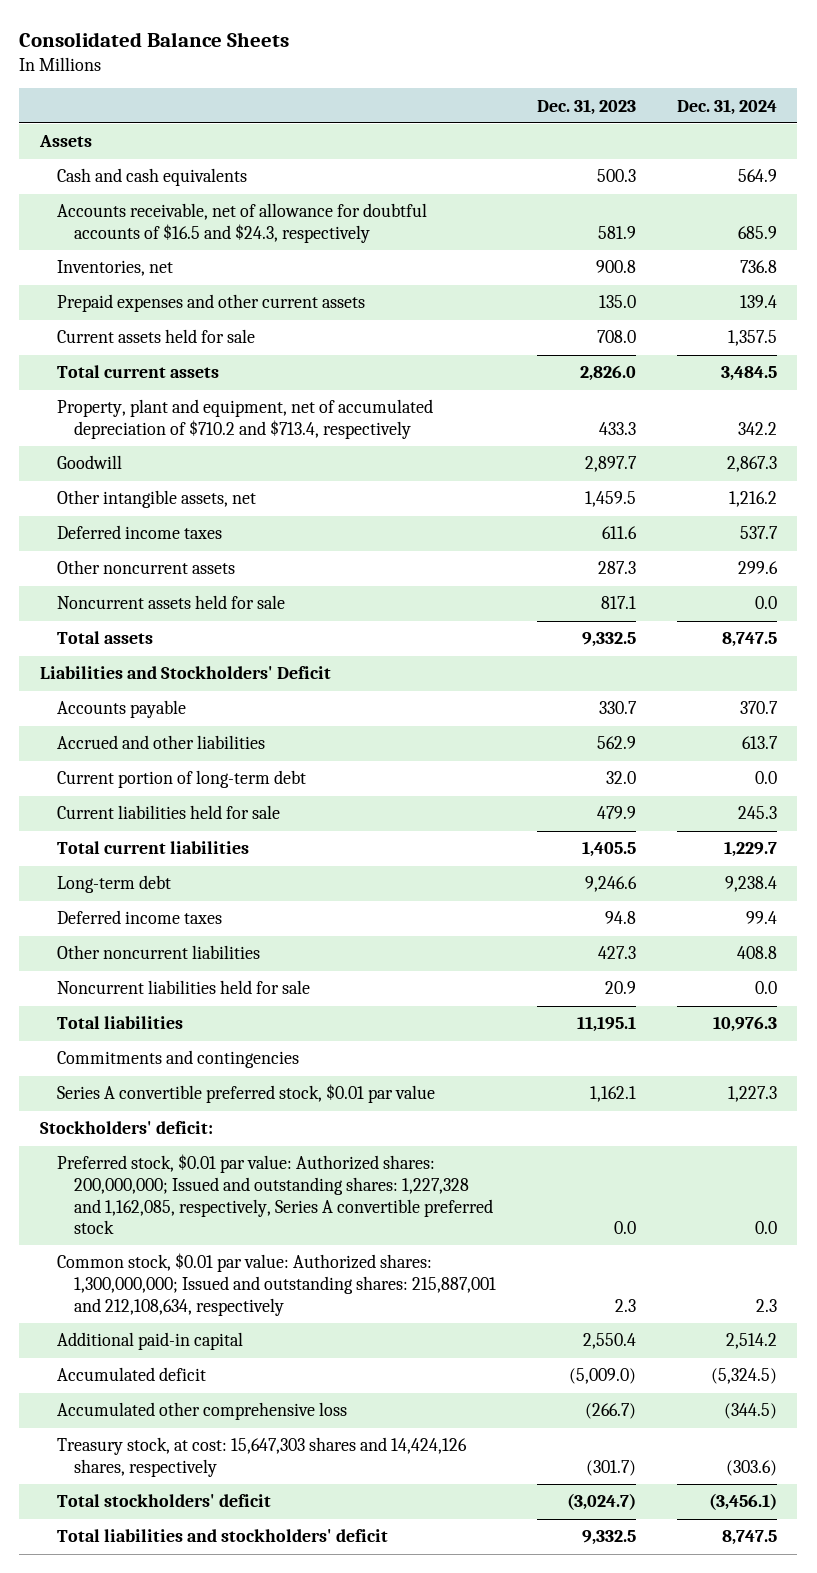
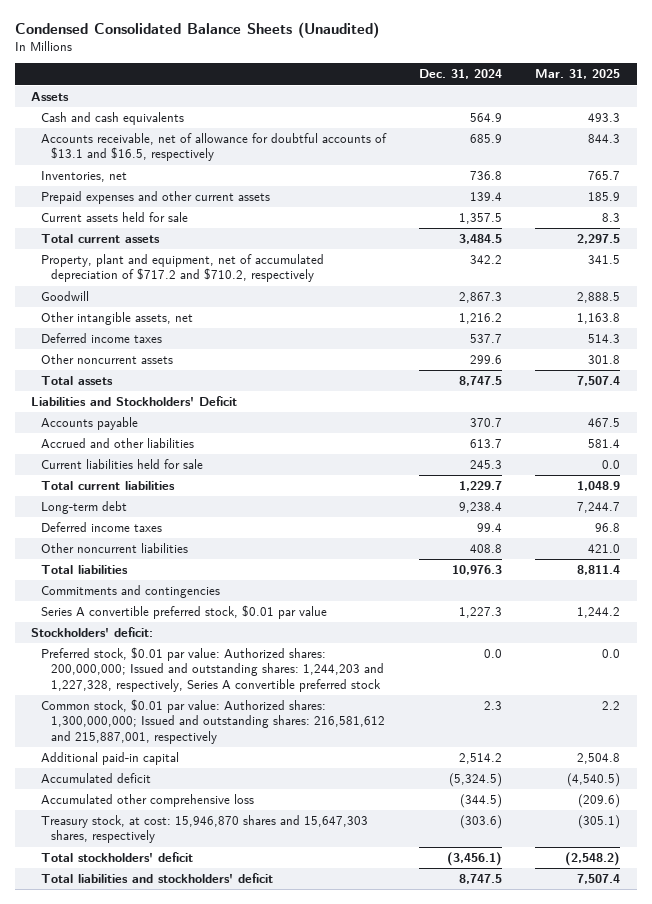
- Consolidated Balance Sheets
+ Condensed Consolidated Balance Sheets (Unaudited)
- | Dec. 31, 2023 | Dec. 31, 2024
+ | Dec. 31, 2024 | Mar. 31, 2025
- Accounts receivable, net of allowance for doubtful accounts of $16.5 and $24.3, respectively | 581.9 | 685.9
+ Accounts receivable, net of allowance for doubtful accounts of $13.1 and $16.5, respectively | 685.9 | 844.3
- Property, plant and equipment, net of accumulated depreciation of $710.2 and $713.4, respectively | 433.3 | 342.2
+ Property, plant and equipment, net of accumulated depreciation of $717.2 and $710.2, respectively | 342.2 | 341.5
- Noncurrent assets held for sale | 817.1 | 0.0
- Current portion of long-term debt | 32.0 | 0.0
- Noncurrent liabilities held for sale | 20.9 | 0.0
- Preferred stock, $0.01 par value: Authorized shares: 200,000,000; Issued and outstanding shares: 1,227,328 and 1,162,085, respectively, Series A convertible preferred stock | 0.0 | 0.0
- Common stock, $0.01 par value: Authorized shares: 1,300,000,000; Issued and outstanding shares: 215,887,001 and 212,108,634, respectively | 2.3 | 2.3
+ Preferred stock, $0.01 par value: Authorized shares: 200,000,000; Issued and outstanding shares: 1,244,203 and 1,227,328, respectively, Series A convertible preferred stock | 0.0 | 0.0
+ Common stock, $0.01 par value: Authorized shares: 1,300,000,000; Issued and outstanding shares: 216,581,612 and 215,887,001, respectively | 2.3 | 2.2
- Treasury stock, at cost: 15,647,303 shares and 14,424,126 shares, respectively | (301.7) | (303.6)
+ Treasury stock, at cost: 15,946,870 shares and 15,647,303 shares, respectively | (303.6) | (305.1)

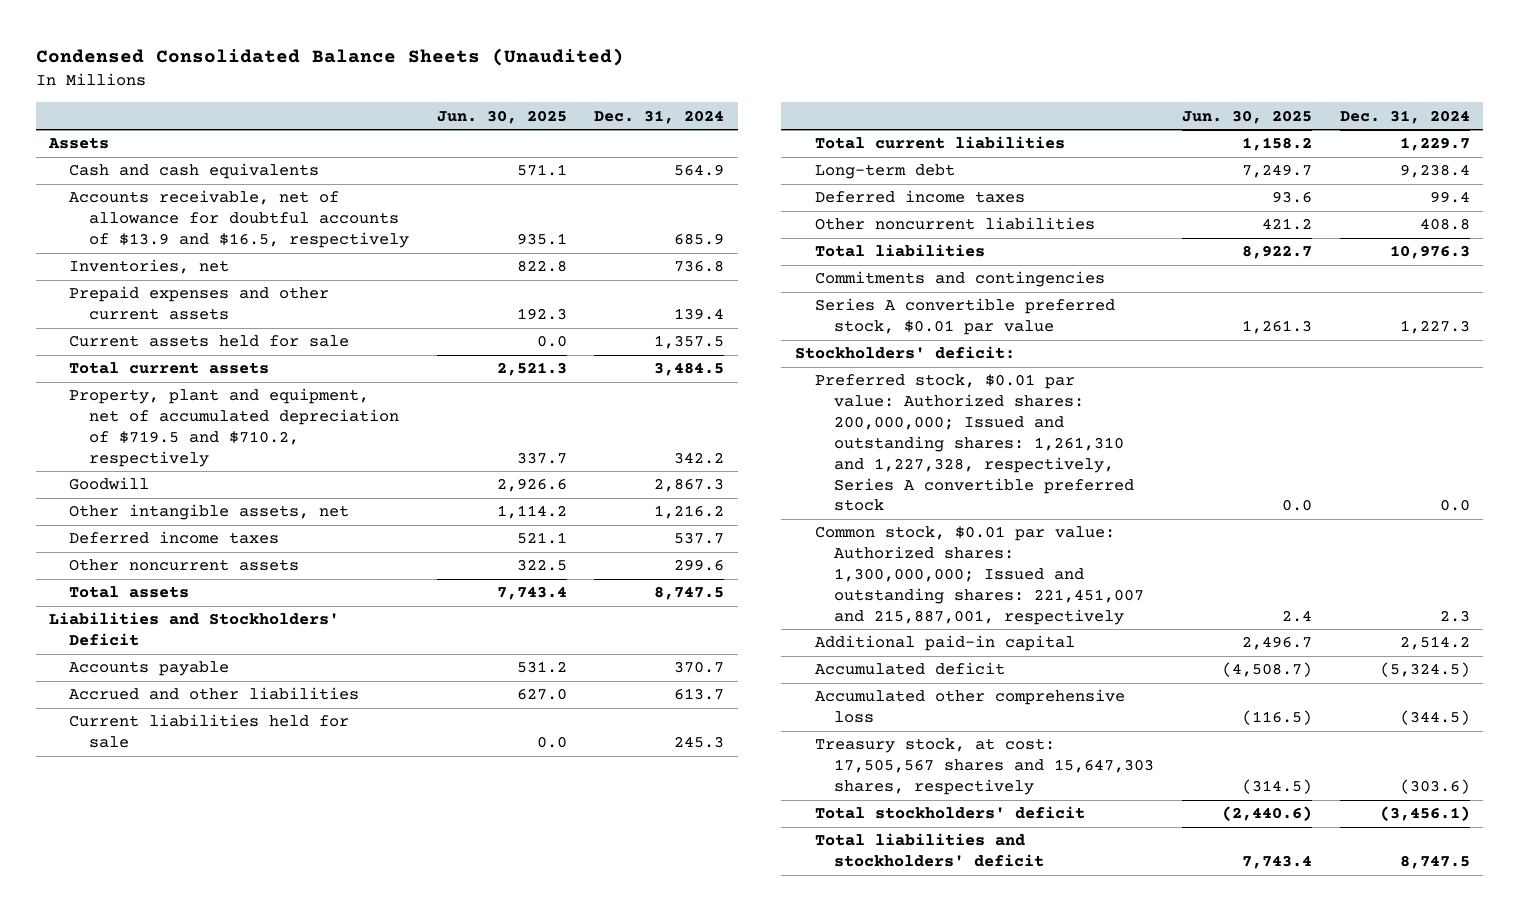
- | Dec. 31, 2024 | Mar. 31, 2025
+ | Jun. 30, 2025 | Dec. 31, 2024
- Accounts receivable, net of allowance for doubtful accounts of $13.1 and $16.5, respectively | 685.9 | 844.3
+ Accounts receivable, net of allowance for doubtful accounts of $13.9 and $16.5, respectively | 935.1 | 685.9
- Property, plant and equipment, net of accumulated depreciation of $717.2 and $710.2, respectively | 342.2 | 341.5
+ Property, plant and equipment, net of accumulated depreciation of $719.5 and $710.2, respectively | 337.7 | 342.2
- Preferred stock, $0.01 par value: Authorized shares: 200,000,000; Issued and outstanding shares: 1,244,203 and 1,227,328, respectively, Series A convertible preferred stock | 0.0 | 0.0
- Common stock, $0.01 par value: Authorized shares: 1,300,000,000; Issued and outstanding shares: 216,581,612 and 215,887,001, respectively | 2.3 | 2.2
+ Preferred stock, $0.01 par value: Authorized shares: 200,000,000; Issued and outstanding shares: 1,261,310 and 1,227,328, respectively, Series A convertible preferred stock | 0.0 | 0.0
+ Common stock, $0.01 par value: Authorized shares: 1,300,000,000; Issued and outstanding shares: 221,451,007 and 215,887,001, respectively | 2.4 | 2.3
- Treasury stock, at cost: 15,946,870 shares and 15,647,303 shares, respectively | (303.6) | (305.1)
+ Treasury stock, at cost: 17,505,567 shares and 15,647,303 shares, respectively | (314.5) | (303.6)

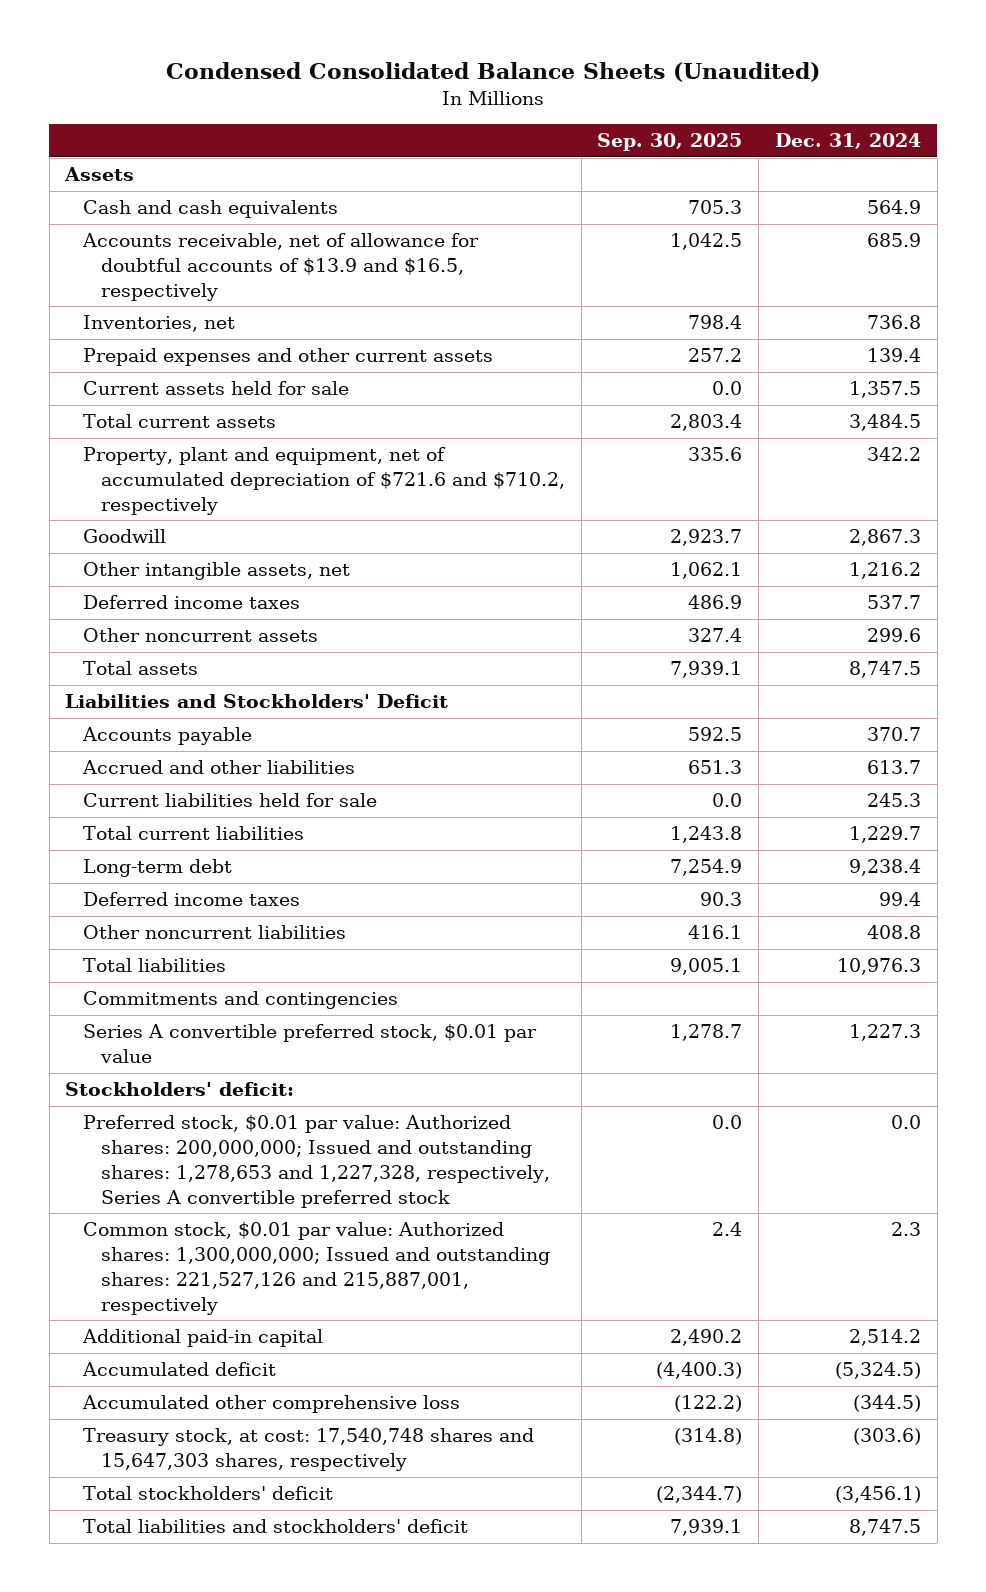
- | Jun. 30, 2025 | Dec. 31, 2024
+ | Sep. 30, 2025 | Dec. 31, 2024
- Property, plant and equipment, net of accumulated depreciation of $719.5 and $710.2, respectively | 337.7 | 342.2
+ Property, plant and equipment, net of accumulated depreciation of $721.6 and $710.2, respectively | 335.6 | 342.2
- Preferred stock, $0.01 par value: Authorized shares: 200,000,000; Issued and outstanding shares: 1,261,310 and 1,227,328, respectively, Series A convertible preferred stock | 0.0 | 0.0
- Common stock, $0.01 par value: Authorized shares: 1,300,000,000; Issued and outstanding shares: 221,451,007 and 215,887,001, respectively | 2.4 | 2.3
+ Preferred stock, $0.01 par value: Authorized shares: 200,000,000; Issued and outstanding shares: 1,278,653 and 1,227,328, respectively, Series A convertible preferred stock | 0.0 | 0.0
+ Common stock, $0.01 par value: Authorized shares: 1,300,000,000; Issued and outstanding shares: 221,527,126 and 215,887,001, respectively | 2.4 | 2.3
- Treasury stock, at cost: 17,505,567 shares and 15,647,303 shares, respectively | (314.5) | (303.6)
+ Treasury stock, at cost: 17,540,748 shares and 15,647,303 shares, respectively | (314.8) | (303.6)

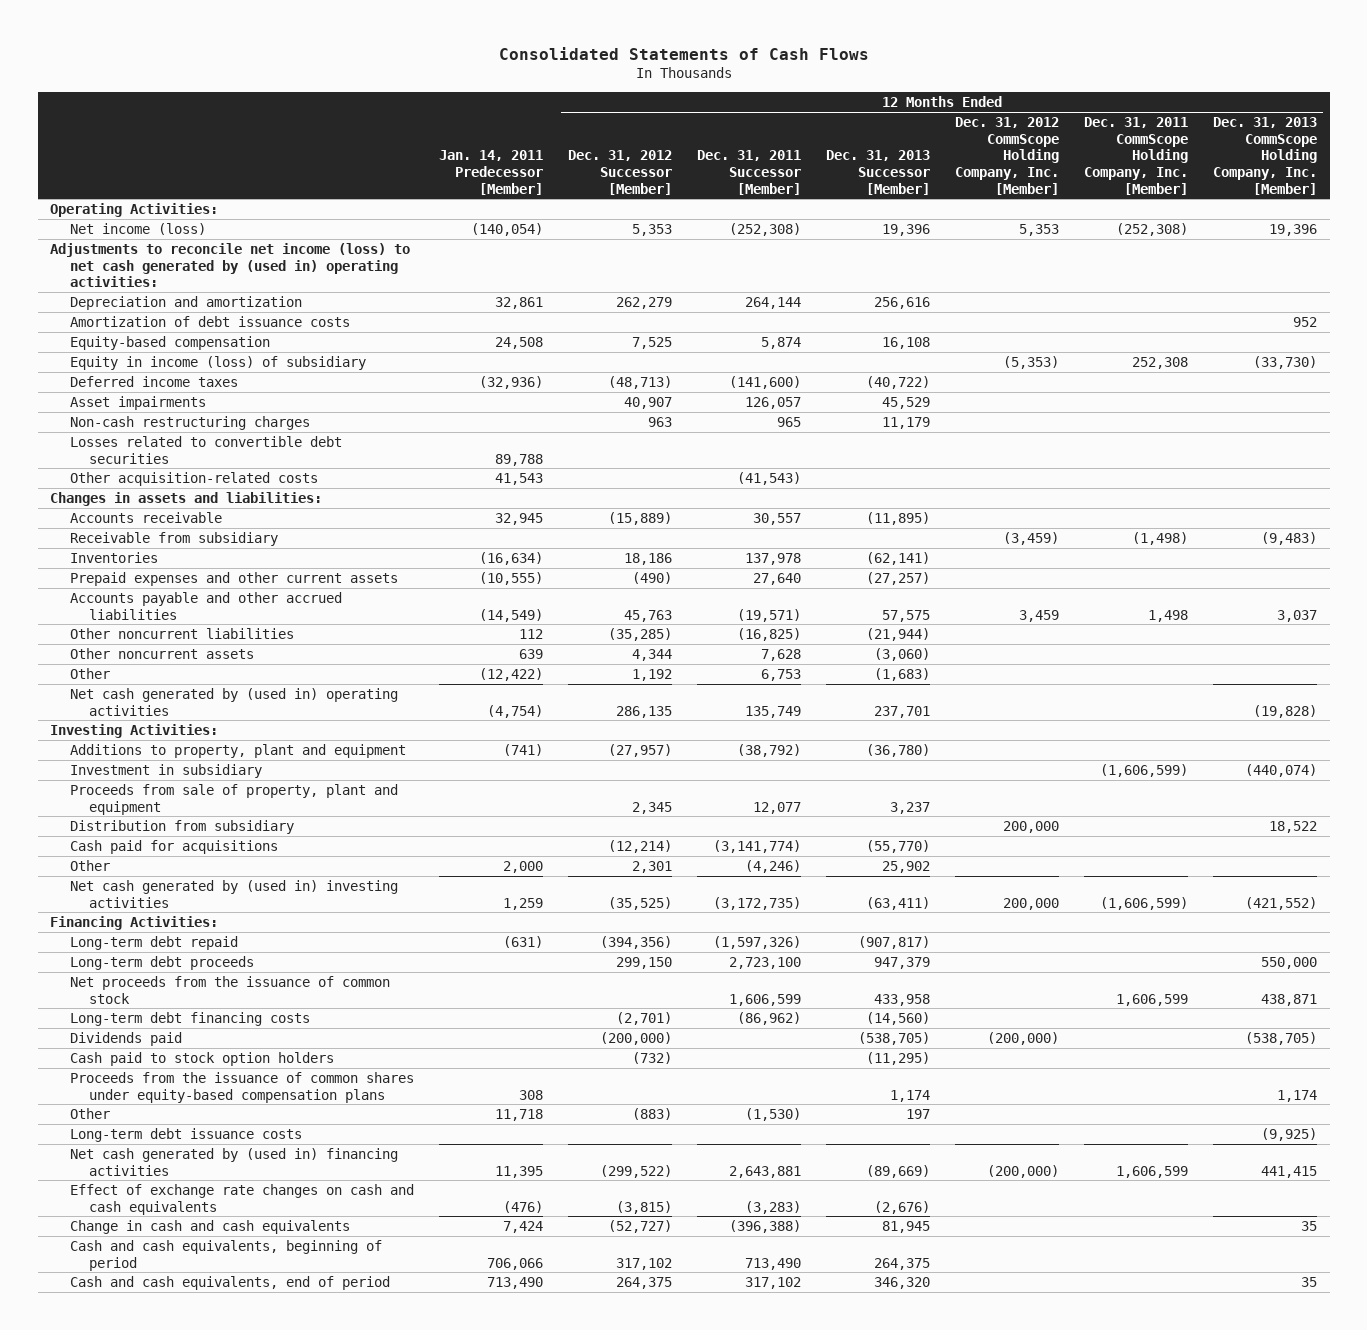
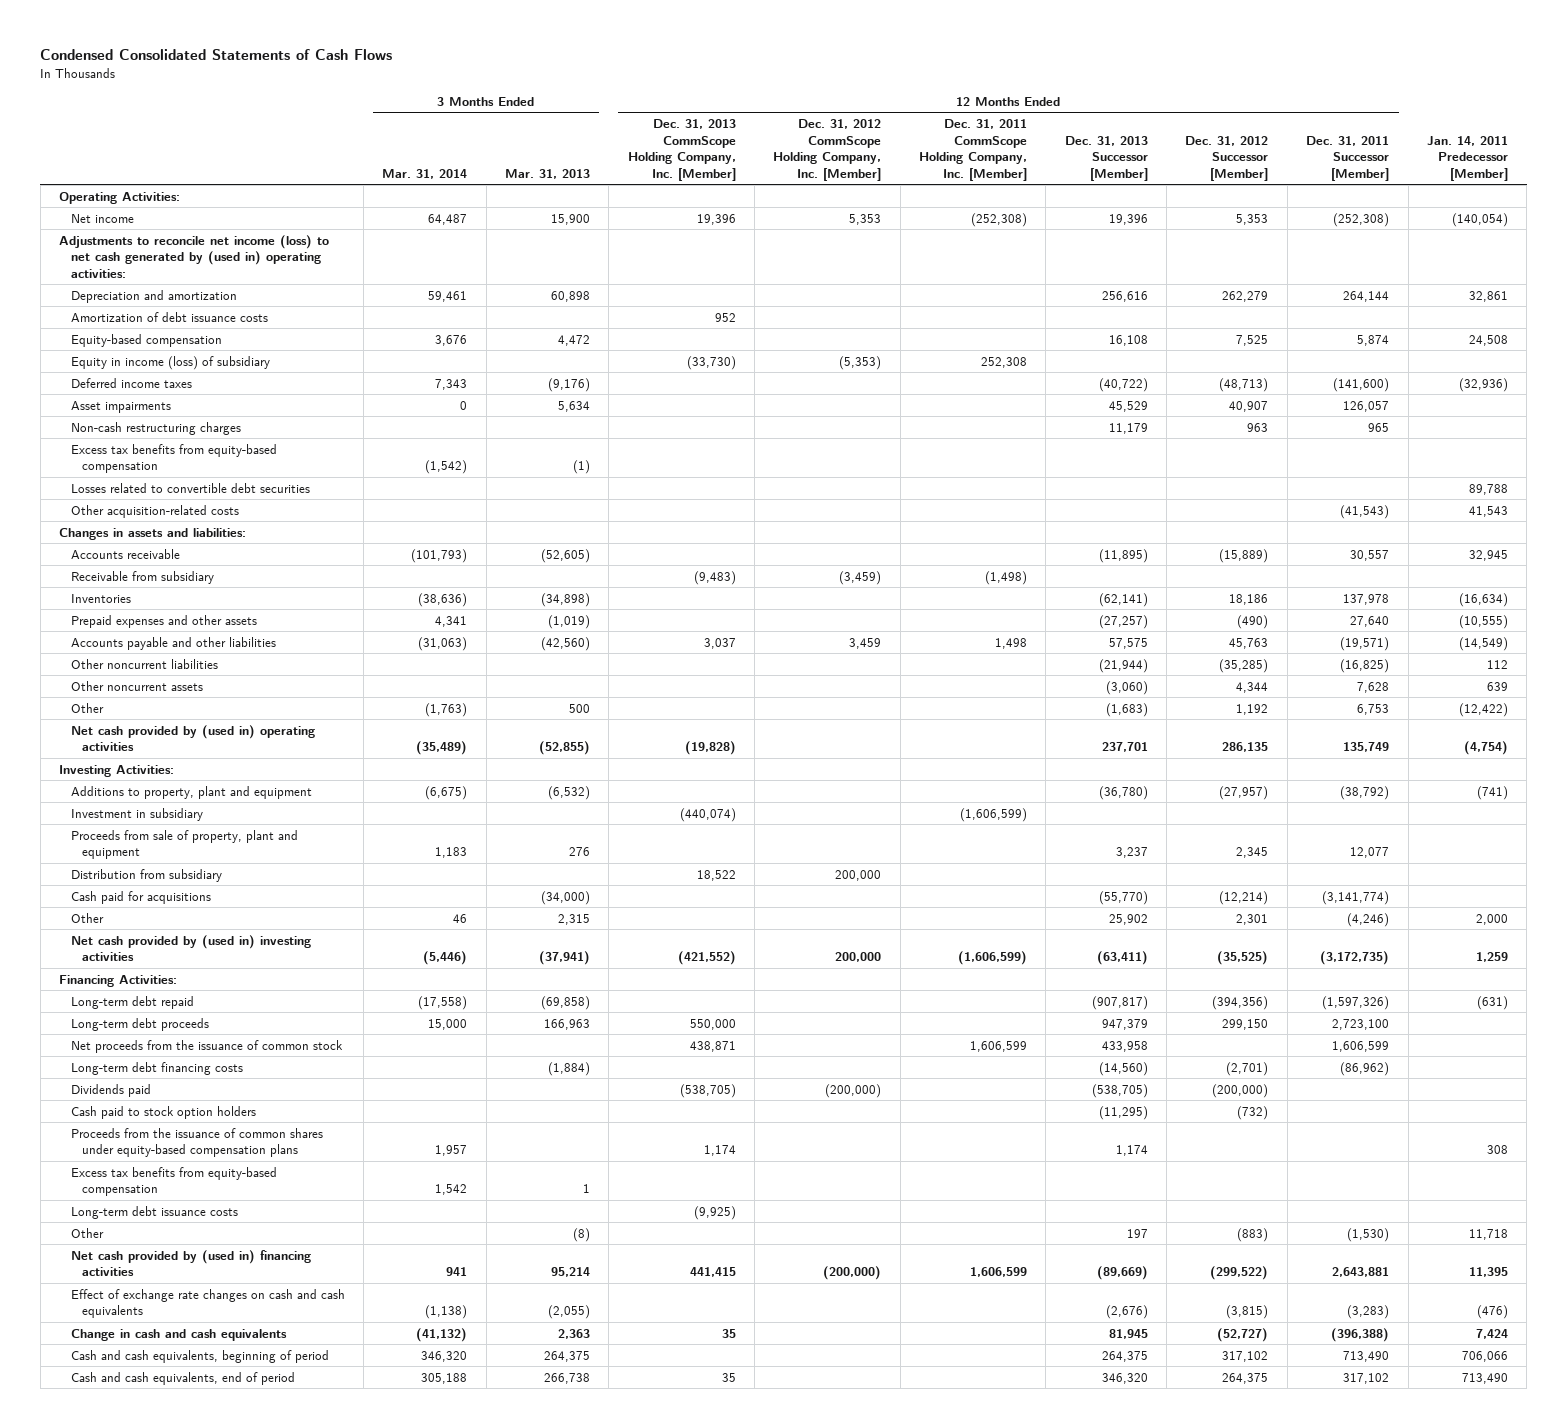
- Consolidated Statements of Cash Flows
+ Condensed Consolidated Statements of Cash Flows
- | Jan. 14, 2011 Predecessor [Member] | 12 Months Ended Dec. 31, 2012 Successor [Member] | 12 Months Ended Dec. 31, 2011 Successor [Member] | 12 Months Ended Dec. 31, 2013 Successor [Member] | 12 Months Ended Dec. 31, 2012 CommScope Holding Company, Inc. [Member] | 12 Months Ended Dec. 31, 2011 CommScope Holding Company, Inc. [Member] | 12 Months Ended Dec. 31, 2013 CommScope Holding Company, Inc. [Member]
+ | 3 Months Ended Mar. 31, 2014 | 3 Months Ended Mar. 31, 2013 | 12 Months Ended Dec. 31, 2013 CommScope Holding Company, Inc. [Member] | 12 Months Ended Dec. 31, 2012 CommScope Holding Company, Inc. [Member] | 12 Months Ended Dec. 31, 2011 CommScope Holding Company, Inc. [Member] | 12 Months Ended Dec. 31, 2013 Successor [Member] | 12 Months Ended Dec. 31, 2012 Successor [Member] | 12 Months Ended Dec. 31, 2011 Successor [Member] | Jan. 14, 2011 Predecessor [Member]
- Net income (loss) | (140,054) | 5,353 | (252,308) | 19,396 | 5,353 | (252,308) | 19,396
+ Net income | 64,487 | 15,900 | 19,396 | 5,353 | (252,308) | 19,396 | 5,353 | (252,308) | (140,054)
+ Excess tax benefits from equity-based compensation | (1,542) | (1) | | | | | | |
- Prepaid expenses and other current assets | (10,555) | (490) | 27,640 | (27,257) | | |
- Accounts payable and other accrued liabilities | (14,549) | 45,763 | (19,571) | 57,575 | 3,459 | 1,498 | 3,037
+ Prepaid expenses and other assets | 4,341 | (1,019) | | | | (27,257) | (490) | 27,640 | (10,555)
+ Accounts payable and other liabilities | (31,063) | (42,560) | 3,037 | 3,459 | 1,498 | 57,575 | 45,763 | (19,571) | (14,549)
- Net cash generated by (used in) operating activities | (4,754) | 286,135 | 135,749 | 237,701 | | | (19,828)
+ Net cash provided by (used in) operating activities | (35,489) | (52,855) | (19,828) | | | 237,701 | 286,135 | 135,749 | (4,754)
- Net cash generated by (used in) investing activities | 1,259 | (35,525) | (3,172,735) | (63,411) | 200,000 | (1,606,599) | (421,552)
+ Net cash provided by (used in) investing activities | (5,446) | (37,941) | (421,552) | 200,000 | (1,606,599) | (63,411) | (35,525) | (3,172,735) | 1,259
+ Excess tax benefits from equity-based compensation | 1,542 | 1 | | | | | | |
- Net cash generated by (used in) financing activities | 11,395 | (299,522) | 2,643,881 | (89,669) | (200,000) | 1,606,599 | 441,415
moved down: Other | | (8) | | | | 197 | (883) | (1,530) | 11,718
+ Net cash provided by (used in) financing activities | 941 | 95,214 | 441,415 | (200,000) | 1,606,599 | (89,669) | (299,522) | 2,643,881 | 11,395

